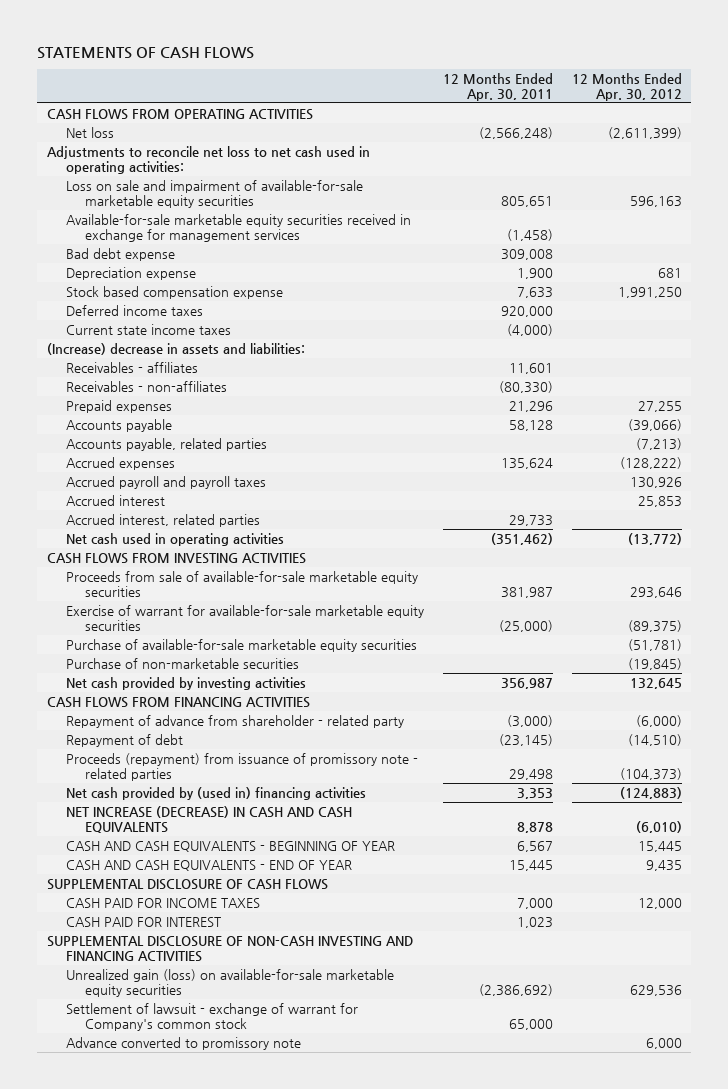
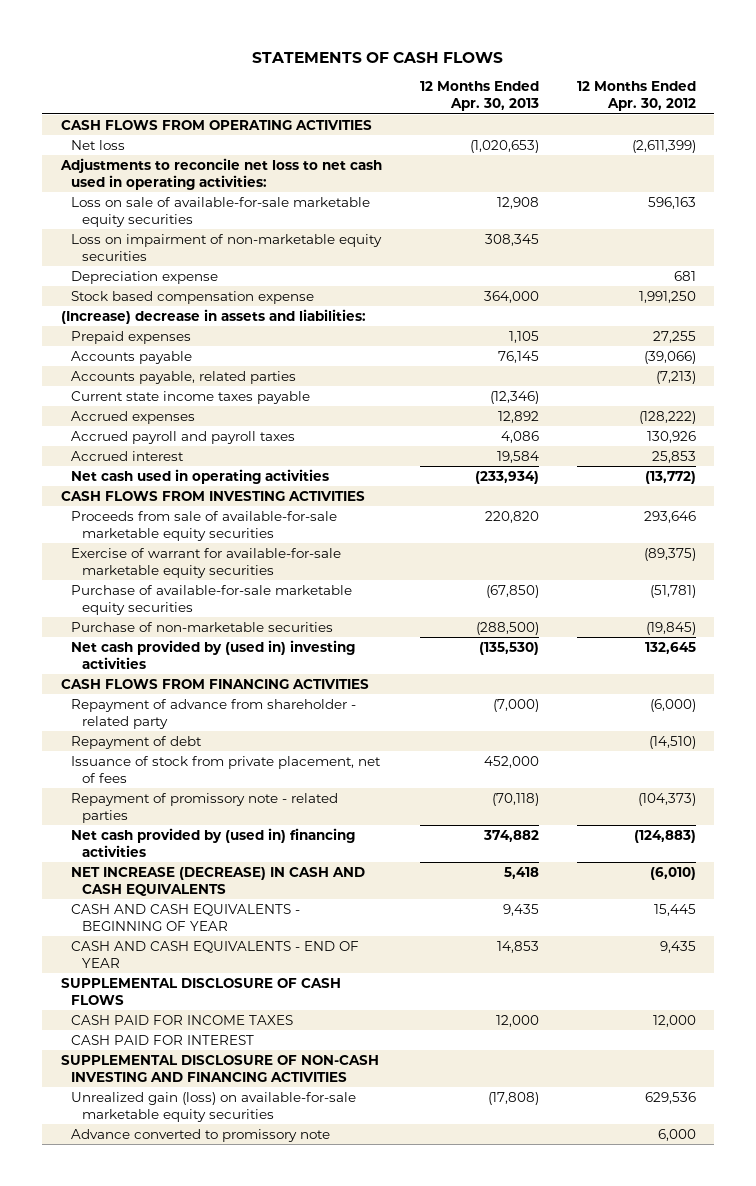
- | 12 Months Ended Apr. 30, 2011 | 12 Months Ended Apr. 30, 2012
+ | 12 Months Ended Apr. 30, 2013 | 12 Months Ended Apr. 30, 2012
- Loss on sale and impairment of available-for-sale marketable equity securities | 805,651 | 596,163
- Available-for-sale marketable equity securities received in exchange for management services | (1,458) |
- Bad debt expense | 309,008 |
+ Loss on sale of available-for-sale marketable equity securities | 12,908 | 596,163
+ Loss on impairment of non-marketable equity securities | 308,345 |
- Deferred income taxes | 920,000 |
- Current state income taxes | (4,000) |
- Receivables - affiliates | 11,601 |
- Receivables - non-affiliates | (80,330) |
+ Current state income taxes payable | (12,346) |
- Accrued interest, related parties | 29,733 |
- Net cash provided by investing activities | 356,987 | 132,645
+ Net cash provided by (used in) investing activities | (135,530) | 132,645
- Proceeds (repayment) from issuance of promissory note - related parties | 29,498 | (104,373)
+ Issuance of stock from private placement, net of fees | 452,000 |
+ Repayment of promissory note - related parties | (70,118) | (104,373)
- Settlement of lawsuit - exchange of warrant for Company's common stock | 65,000 |

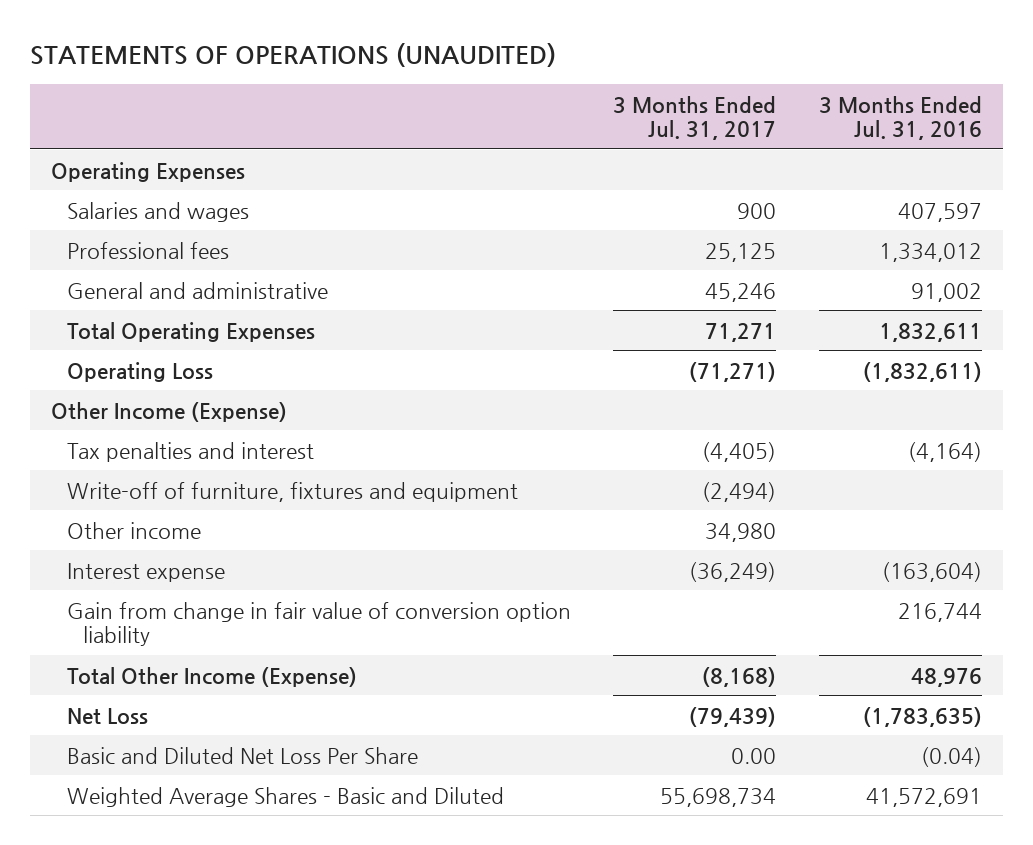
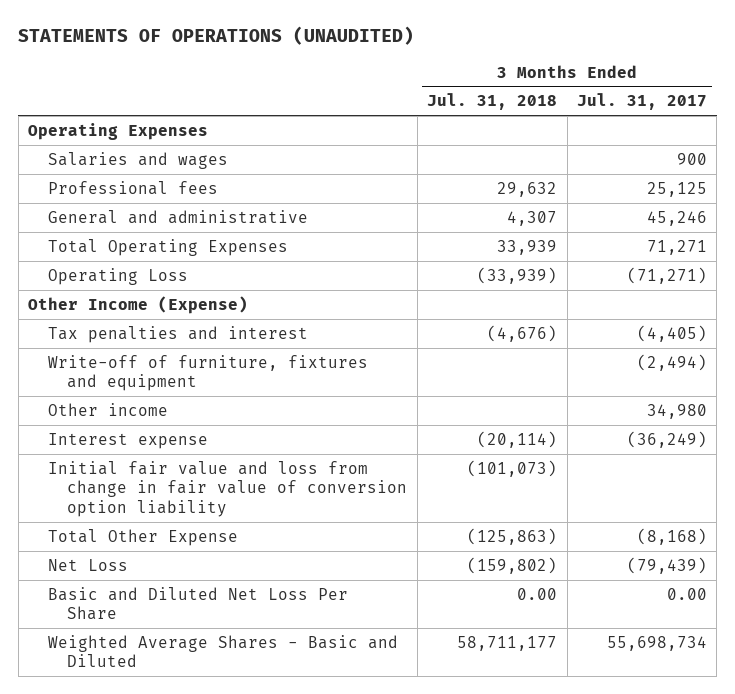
- | 3 Months Ended Jul. 31, 2017 | 3 Months Ended Jul. 31, 2016
+ | 3 Months Ended Jul. 31, 2018 | 3 Months Ended Jul. 31, 2017
- Gain from change in fair value of conversion option liability | | 216,744
- Total Other Income (Expense) | (8,168) | 48,976
+ Initial fair value and loss from change in fair value of conversion option liability | (101,073) |
+ Total Other Expense | (125,863) | (8,168)

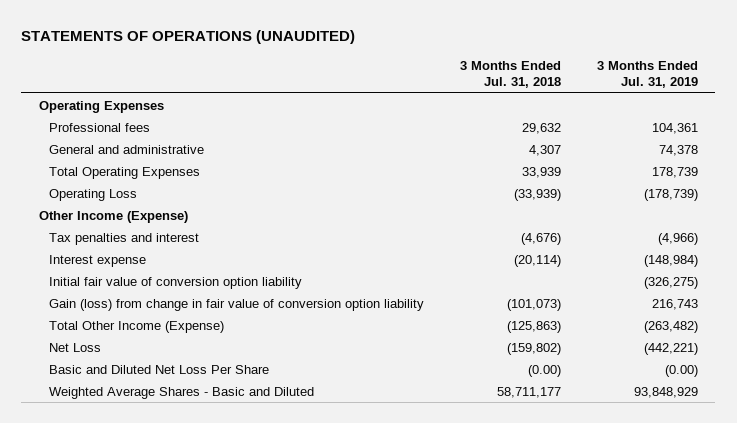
- | 3 Months Ended Jul. 31, 2018 | 3 Months Ended Jul. 31, 2017
+ | 3 Months Ended Jul. 31, 2018 | 3 Months Ended Jul. 31, 2019
- Salaries and wages | | 900
- Write-off of furniture, fixtures and equipment | | (2,494)
- Other income | | 34,980
- Initial fair value and loss from change in fair value of conversion option liability | (101,073) |
- Total Other Expense | (125,863) | (8,168)
+ Initial fair value of conversion option liability | | (326,275)
+ Gain (loss) from change in fair value of conversion option liability | (101,073) | 216,743
+ Total Other Income (Expense) | (125,863) | (263,482)
- Basic and Diluted Net Loss Per Share | 0.00 | 0.00
+ Basic and Diluted Net Loss Per Share | (0.00) | (0.00)

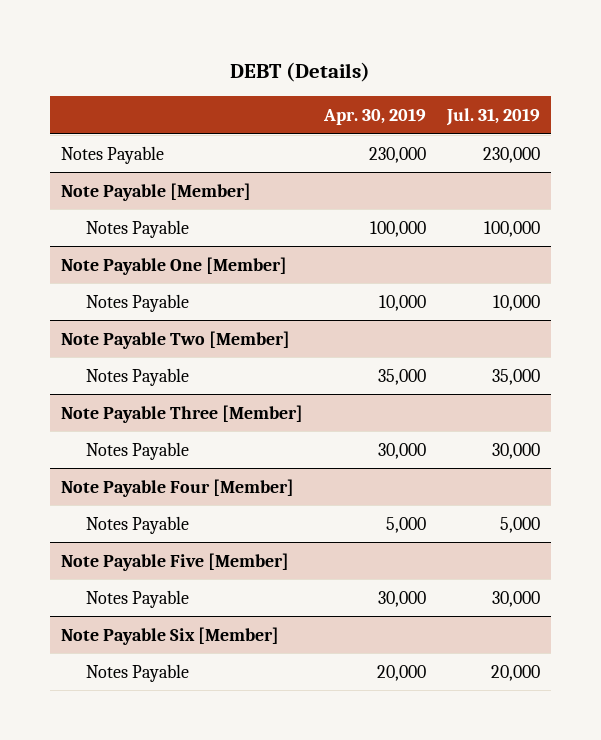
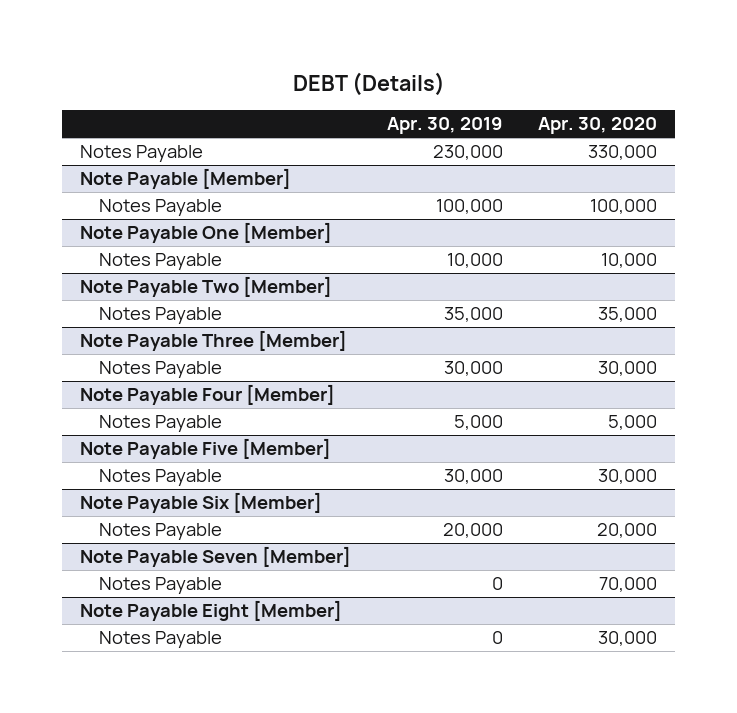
- | Apr. 30, 2019 | Jul. 31, 2019
+ | Apr. 30, 2019 | Apr. 30, 2020
+ Note Payable Seven [Member]
+ Notes Payable | 0 | 70,000
+ Note Payable Eight [Member]
+ Notes Payable | 0 | 30,000

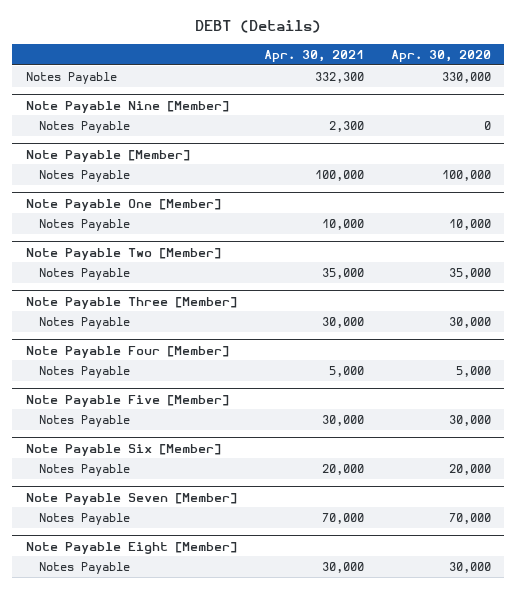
- | Apr. 30, 2019 | Apr. 30, 2020
+ | Apr. 30, 2021 | Apr. 30, 2020
+ Note Payable Nine [Member]
+ Notes Payable | 2,300 | 0

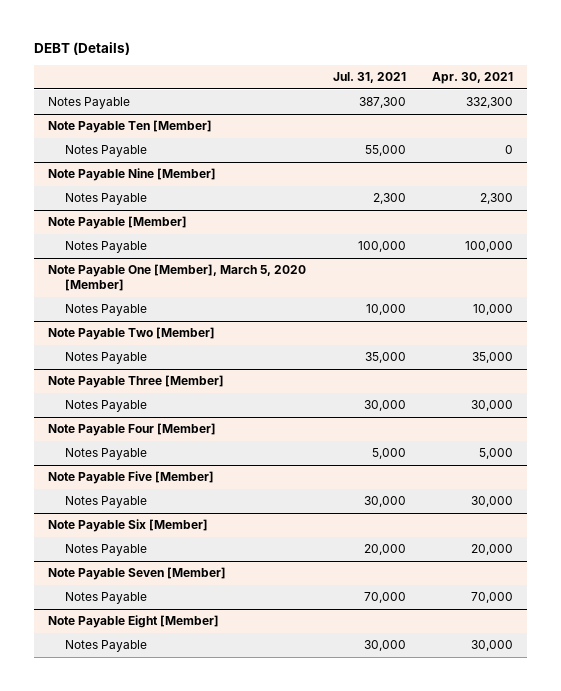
- | Apr. 30, 2021 | Apr. 30, 2020
+ | Jul. 31, 2021 | Apr. 30, 2021
+ Note Payable Ten [Member]
+ Notes Payable | 55,000 | 0
- Note Payable One [Member]
+ Note Payable One [Member], March 5, 2020 [Member]

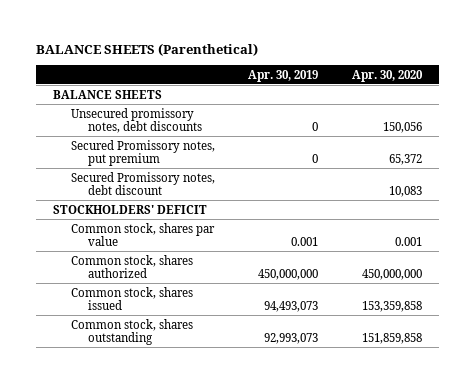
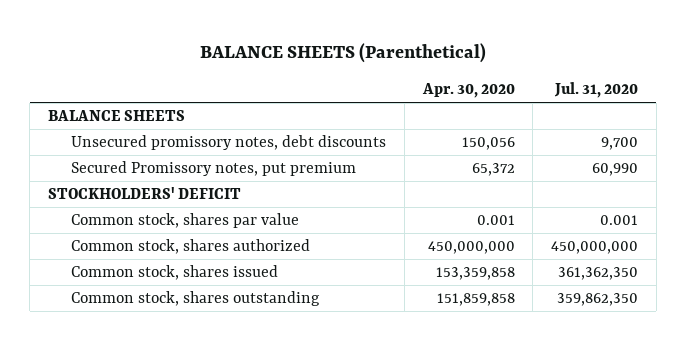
- | Apr. 30, 2019 | Apr. 30, 2020
+ | Apr. 30, 2020 | Jul. 31, 2020
- Secured Promissory notes, debt discount | | 10,083

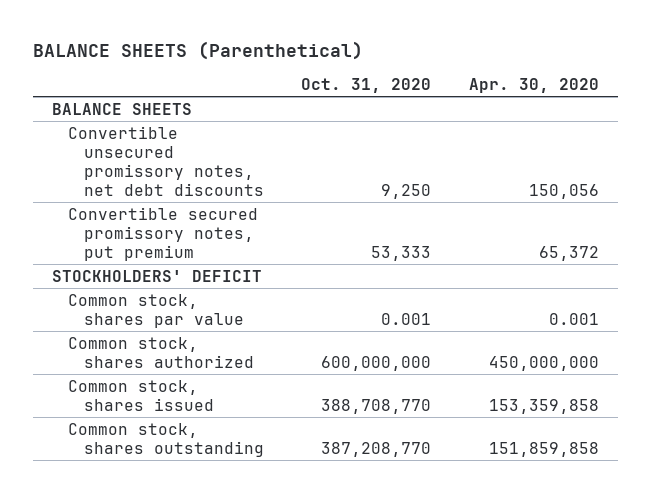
- | Apr. 30, 2020 | Jul. 31, 2020
+ | Oct. 31, 2020 | Apr. 30, 2020
- Unsecured promissory notes, debt discounts | 150,056 | 9,700
- Secured Promissory notes, put premium | 65,372 | 60,990
+ Convertible unsecured promissory notes, net debt discounts | 9,250 | 150,056
+ Convertible secured promissory notes, put premium | 53,333 | 65,372

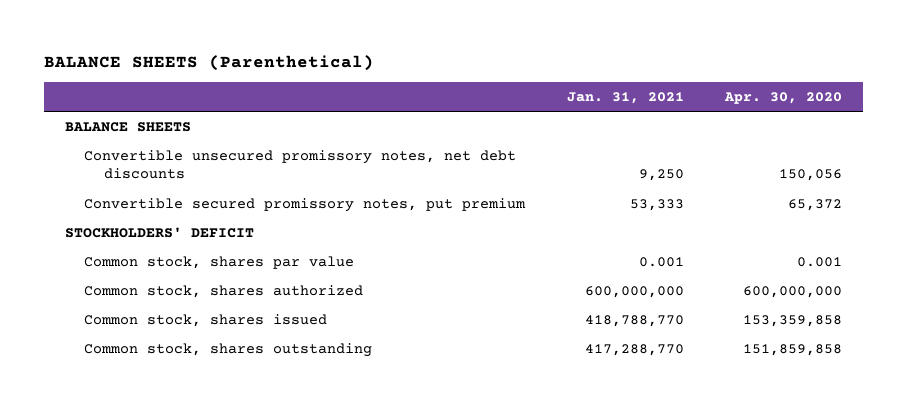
- | Oct. 31, 2020 | Apr. 30, 2020
+ | Jan. 31, 2021 | Apr. 30, 2020
- Common stock, shares authorized | 600,000,000 | 450,000,000
+ Common stock, shares authorized | 600,000,000 | 600,000,000

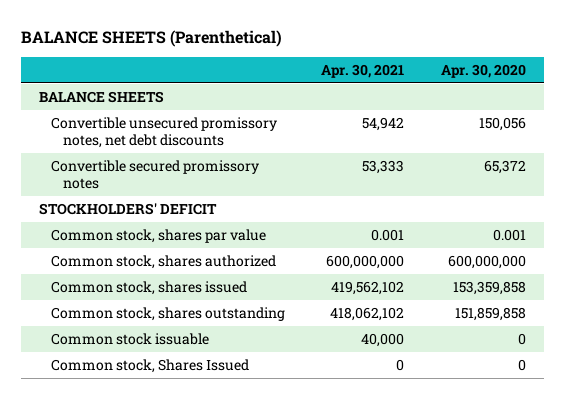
- | Jan. 31, 2021 | Apr. 30, 2020
+ | Apr. 30, 2021 | Apr. 30, 2020
- Convertible secured promissory notes, put premium | 53,333 | 65,372
+ Convertible secured promissory notes | 53,333 | 65,372
+ Common stock issuable | 40,000 | 0
+ Common stock, Shares Issued | 0 | 0

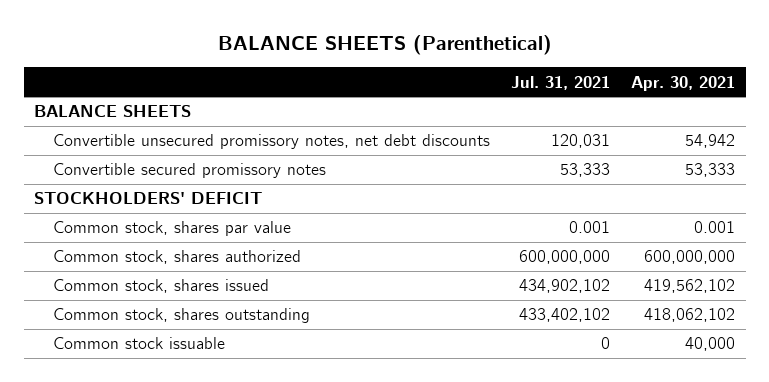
- | Apr. 30, 2021 | Apr. 30, 2020
+ | Jul. 31, 2021 | Apr. 30, 2021
- Common stock, Shares Issued | 0 | 0

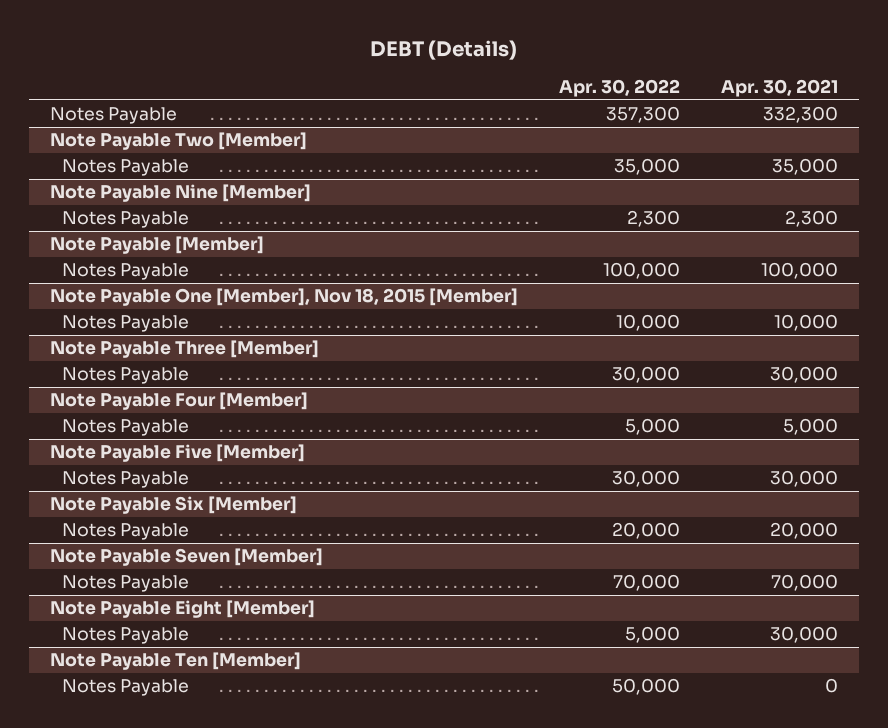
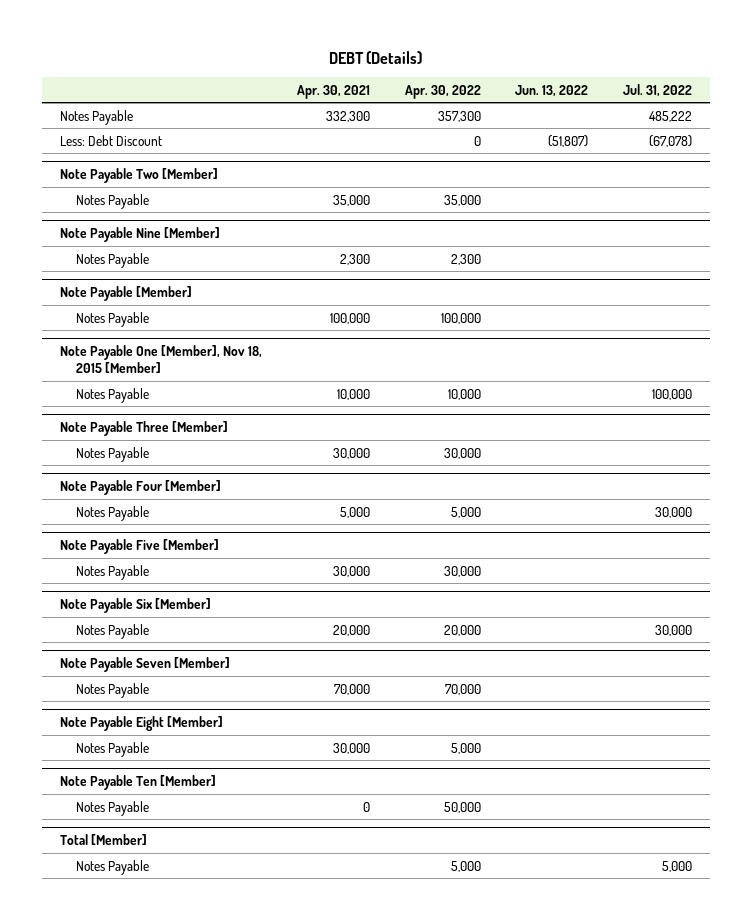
- | Apr. 30, 2022 | Apr. 30, 2021
+ | Apr. 30, 2021 | Apr. 30, 2022 | Jun. 13, 2022 | Jul. 31, 2022
+ Less: Debt Discount | | 0 | (51,807) | (67,078)
+ Total [Member]
+ Notes Payable | | 5,000 | | 5,000

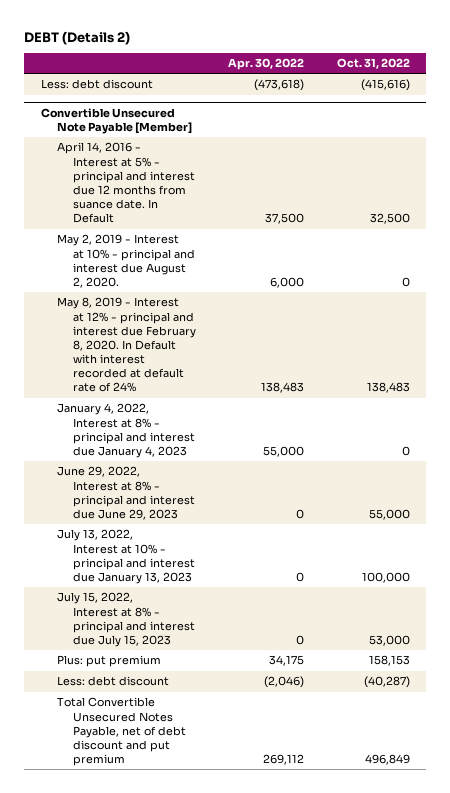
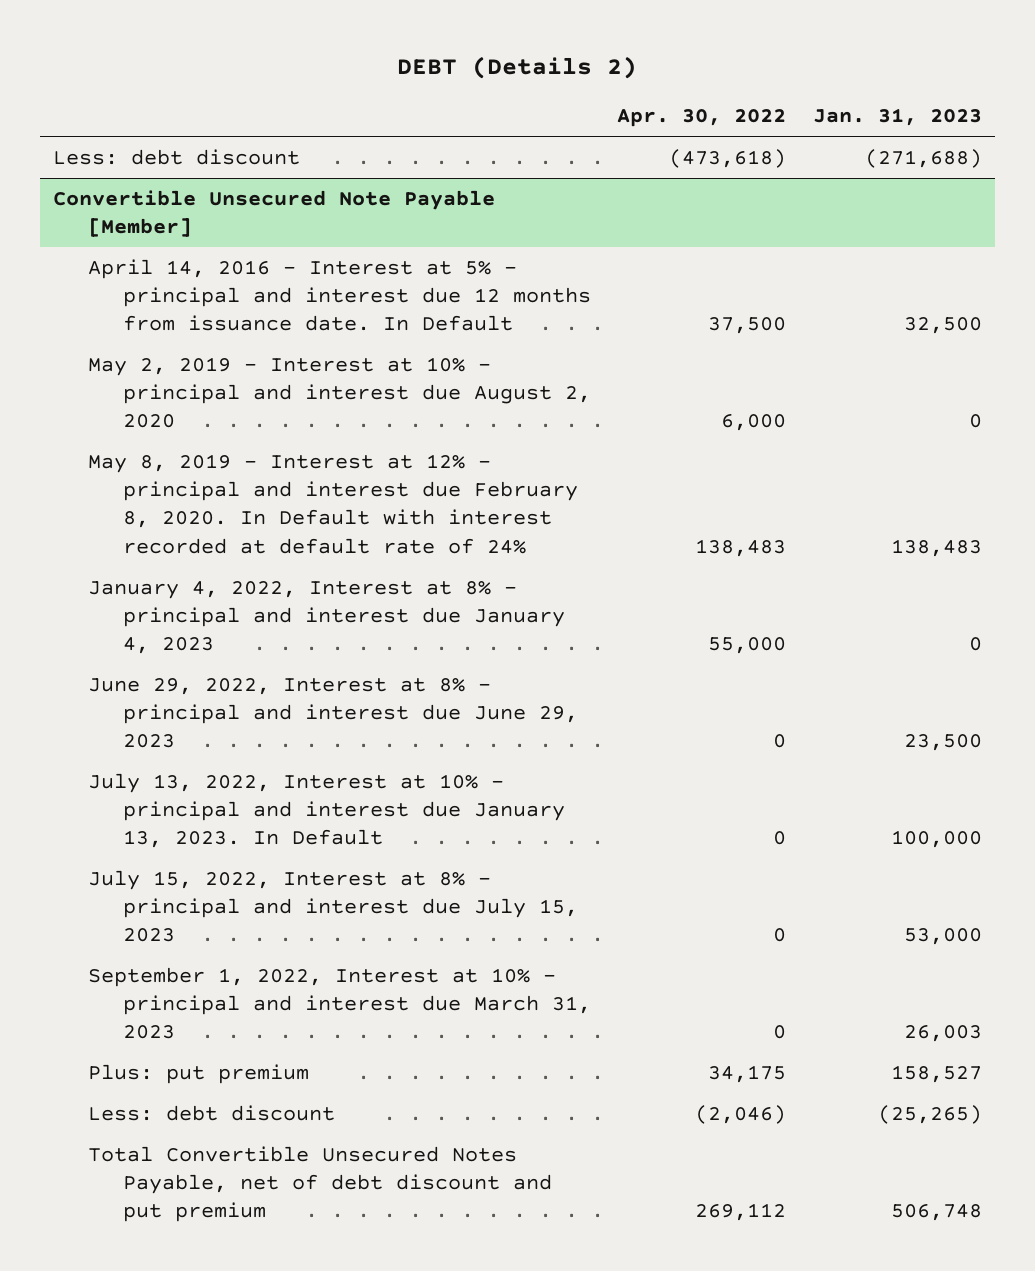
- | Apr. 30, 2022 | Oct. 31, 2022
+ | Apr. 30, 2022 | Jan. 31, 2023
@ Convertible Unsecured Note Payable [Member]
- April 14, 2016 - Interest at 5% - principal and interest due 12 months from suance date. In Default | 37,500 | 32,500
- May 2, 2019 - Interest at 10% - principal and interest due August 2, 2020. | 6,000 | 0
+ April 14, 2016 - Interest at 5% - principal and interest due 12 months from issuance date. In Default | 37,500 | 32,500
+ May 2, 2019 - Interest at 10% - principal and interest due August 2, 2020 | 6,000 | 0
- July 13, 2022, Interest at 10% - principal and interest due January 13, 2023 | 0 | 100,000
+ July 13, 2022, Interest at 10% - principal and interest due January 13, 2023. In Default | 0 | 100,000
+ September 1, 2022, Interest at 10% - principal and interest due March 31, 2023 | 0 | 26,003

